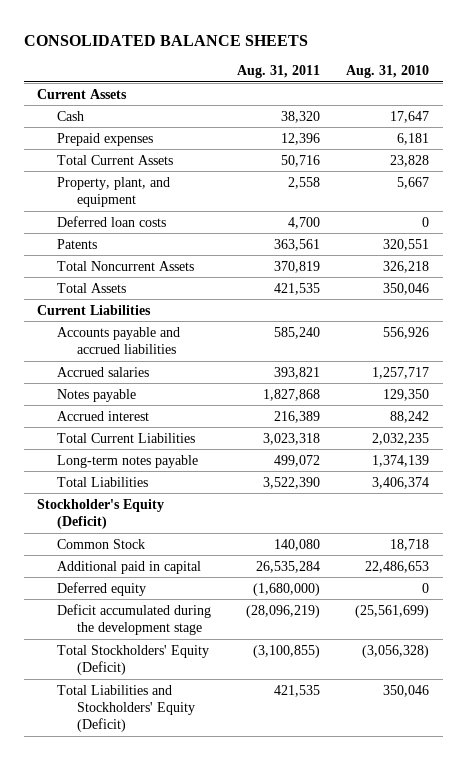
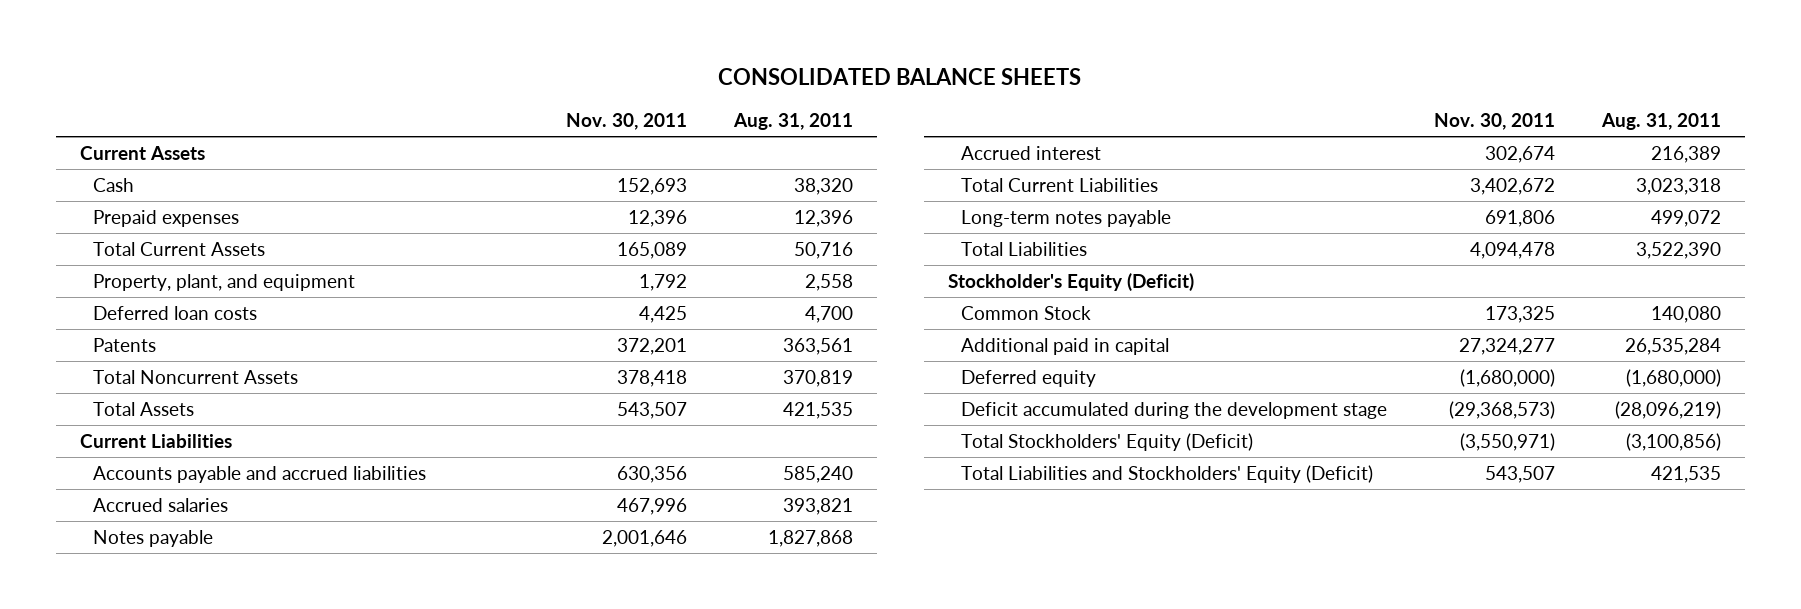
- | Aug. 31, 2011 | Aug. 31, 2010
+ | Nov. 30, 2011 | Aug. 31, 2011
- Total Stockholders' Equity (Deficit) | (3,100,855) | (3,056,328)
+ Total Stockholders' Equity (Deficit) | (3,550,971) | (3,100,856)

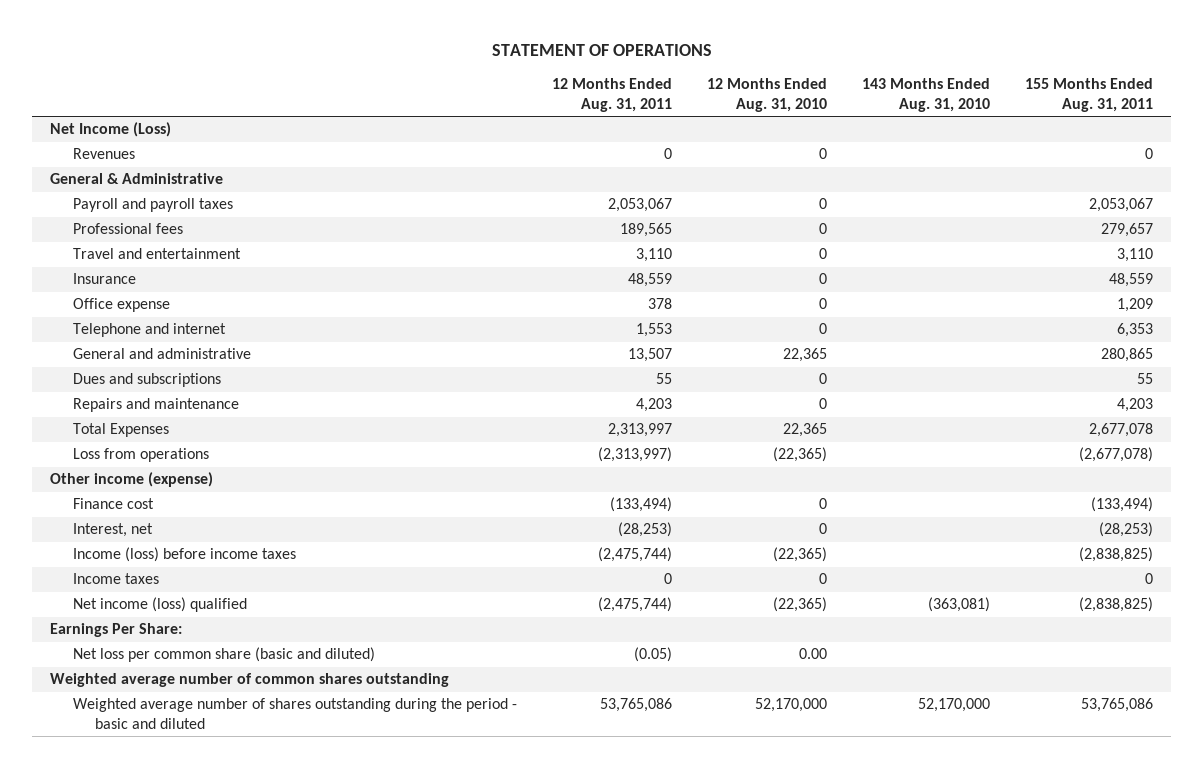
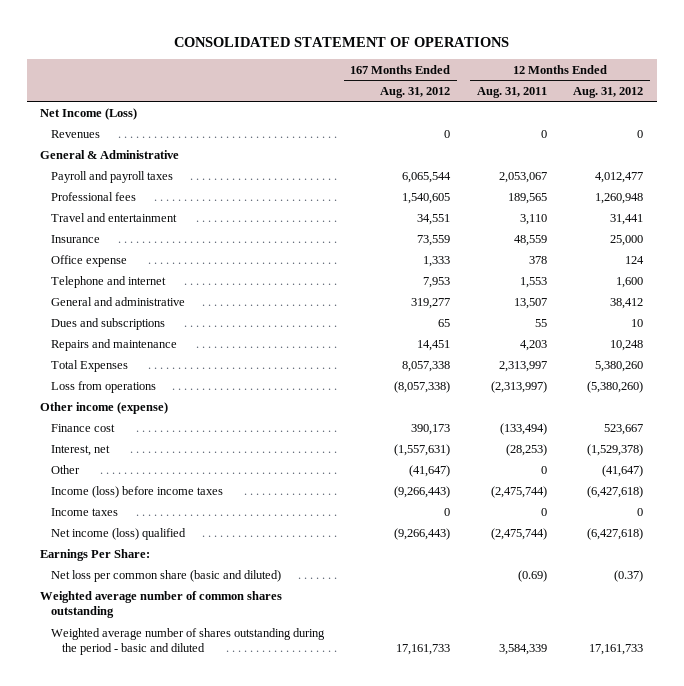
- STATEMENT OF OPERATIONS
+ CONSOLIDATED STATEMENT OF OPERATIONS
- | 12 Months Ended Aug. 31, 2011 | 12 Months Ended Aug. 31, 2010 | 143 Months Ended Aug. 31, 2010 | 155 Months Ended Aug. 31, 2011
+ | 167 Months Ended Aug. 31, 2012 | 12 Months Ended Aug. 31, 2011 | 12 Months Ended Aug. 31, 2012
+ Other | (41,647) | 0 | (41,647)
- Net loss per common share (basic and diluted) | (0.05) | 0.00 | |
+ Net loss per common share (basic and diluted) | | (0.69) | (0.37)
- Weighted average number of shares outstanding during the period - basic and diluted | 53,765,086 | 52,170,000 | 52,170,000 | 53,765,086
+ Weighted average number of shares outstanding during the period - basic and diluted | 17,161,733 | 3,584,339 | 17,161,733

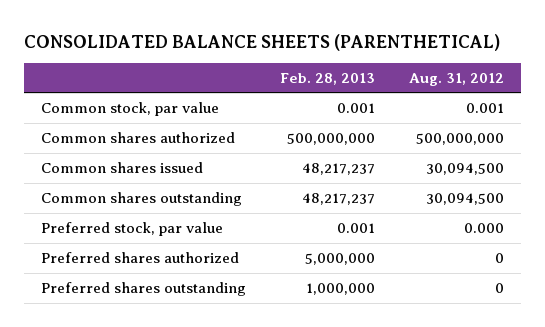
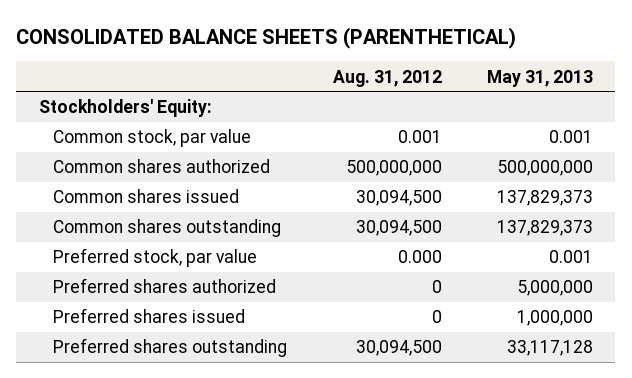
- | Feb. 28, 2013 | Aug. 31, 2012
+ | Aug. 31, 2012 | May 31, 2013
+ Stockholders' Equity:
- Preferred shares outstanding | 1,000,000 | 0
+ Preferred shares issued | 0 | 1,000,000
+ Preferred shares outstanding | 30,094,500 | 33,117,128

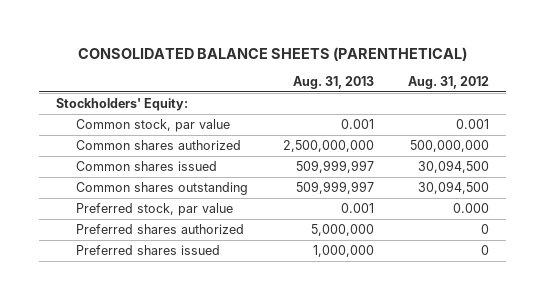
- | Aug. 31, 2012 | May 31, 2013
+ | Aug. 31, 2013 | Aug. 31, 2012
- Preferred shares outstanding | 30,094,500 | 33,117,128

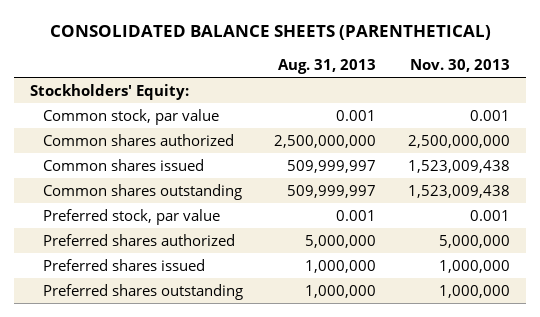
- | Aug. 31, 2013 | Aug. 31, 2012
+ | Aug. 31, 2013 | Nov. 30, 2013
+ Preferred shares outstanding | 1,000,000 | 1,000,000

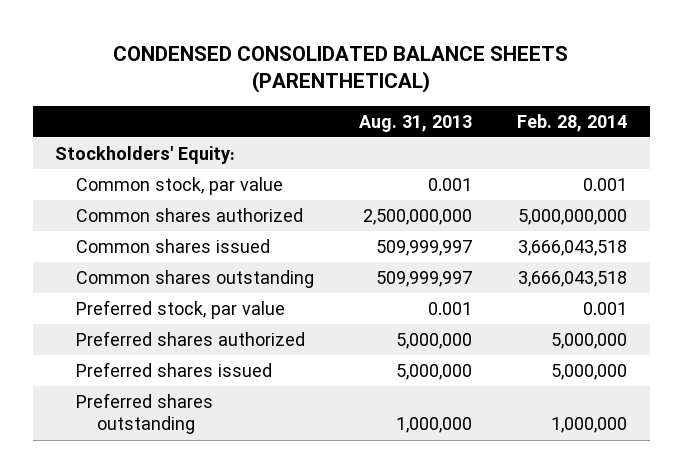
- CONSOLIDATED BALANCE SHEETS (PARENTHETICAL)
+ CONDENSED CONSOLIDATED BALANCE SHEETS (PARENTHETICAL)
- | Aug. 31, 2013 | Nov. 30, 2013
+ | Aug. 31, 2013 | Feb. 28, 2014
- Preferred shares issued | 1,000,000 | 1,000,000
+ Preferred shares issued | 5,000,000 | 5,000,000

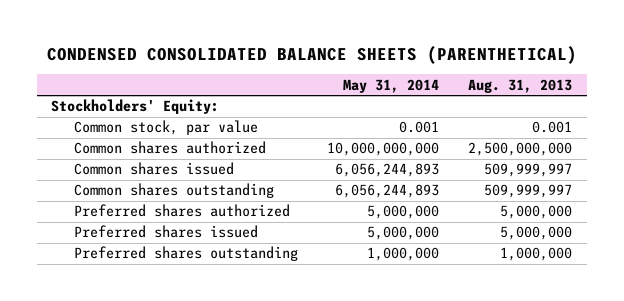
- | Aug. 31, 2013 | Feb. 28, 2014
+ | May 31, 2014 | Aug. 31, 2013
- Preferred stock, par value | 0.001 | 0.001

